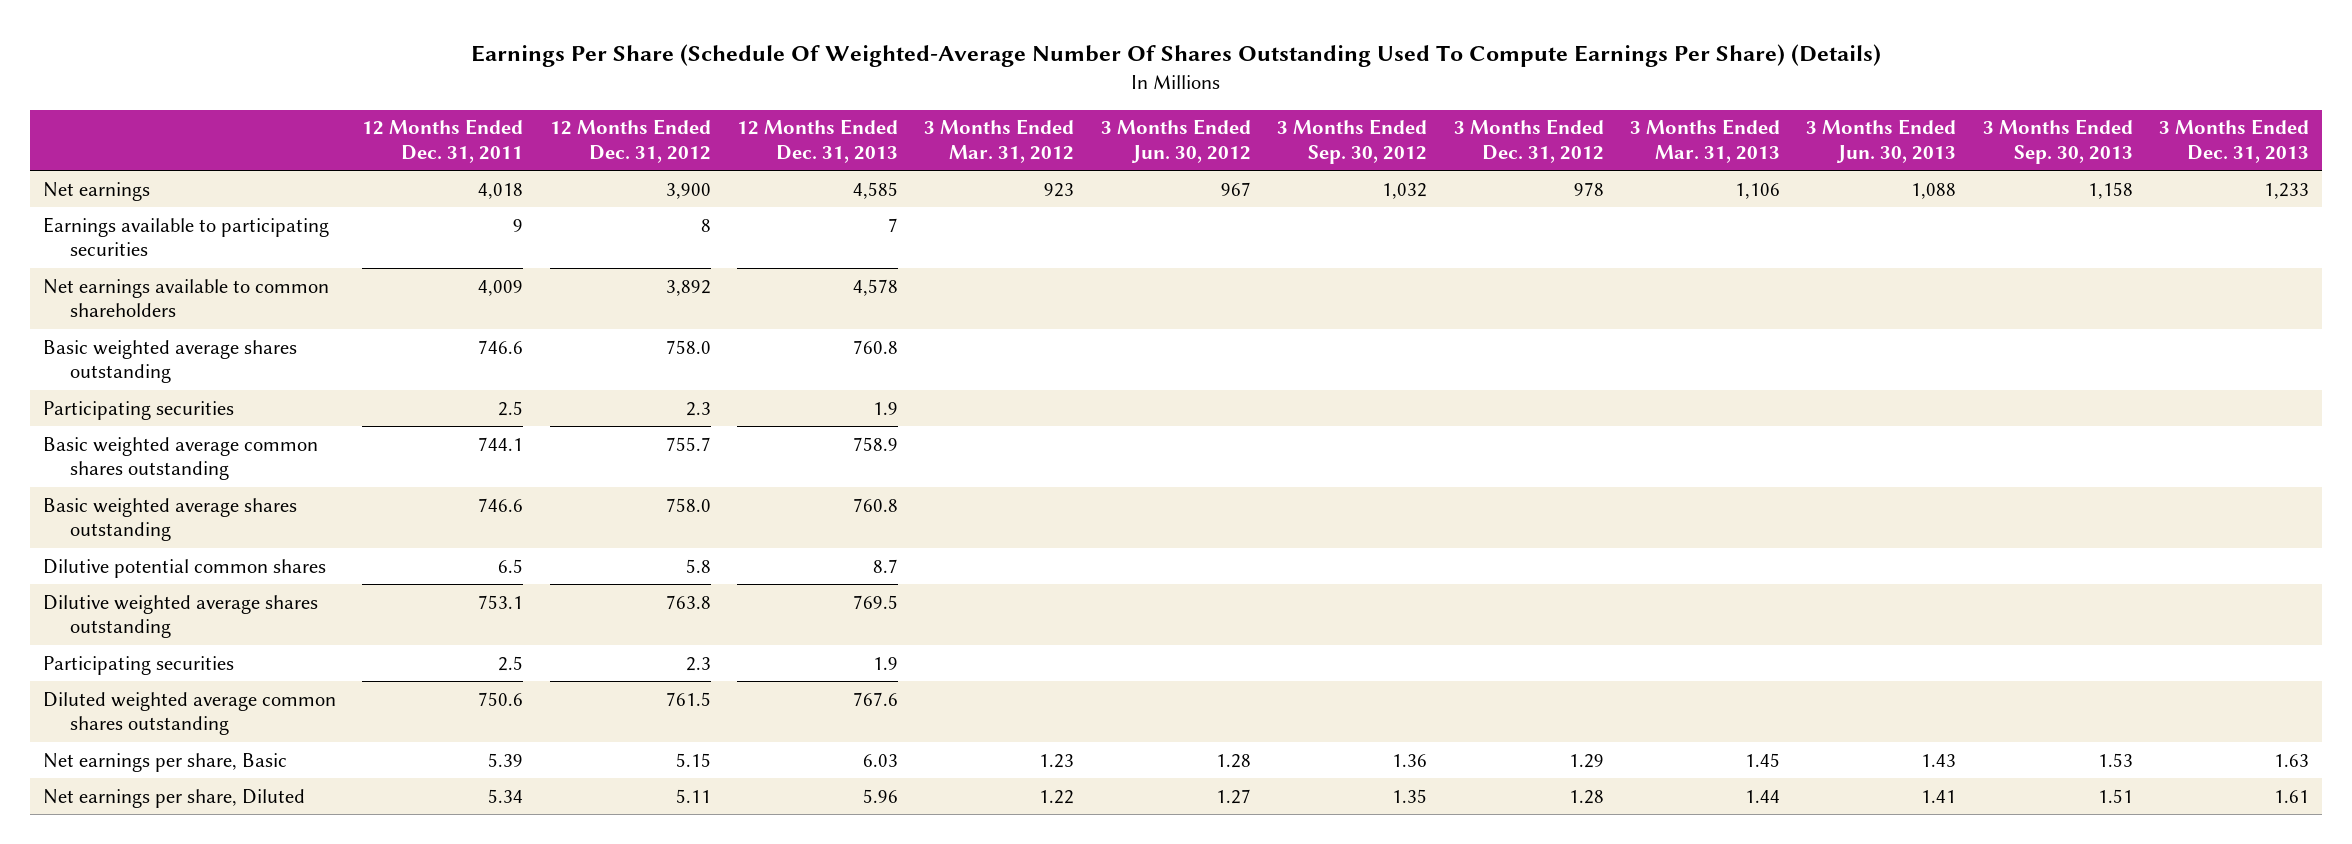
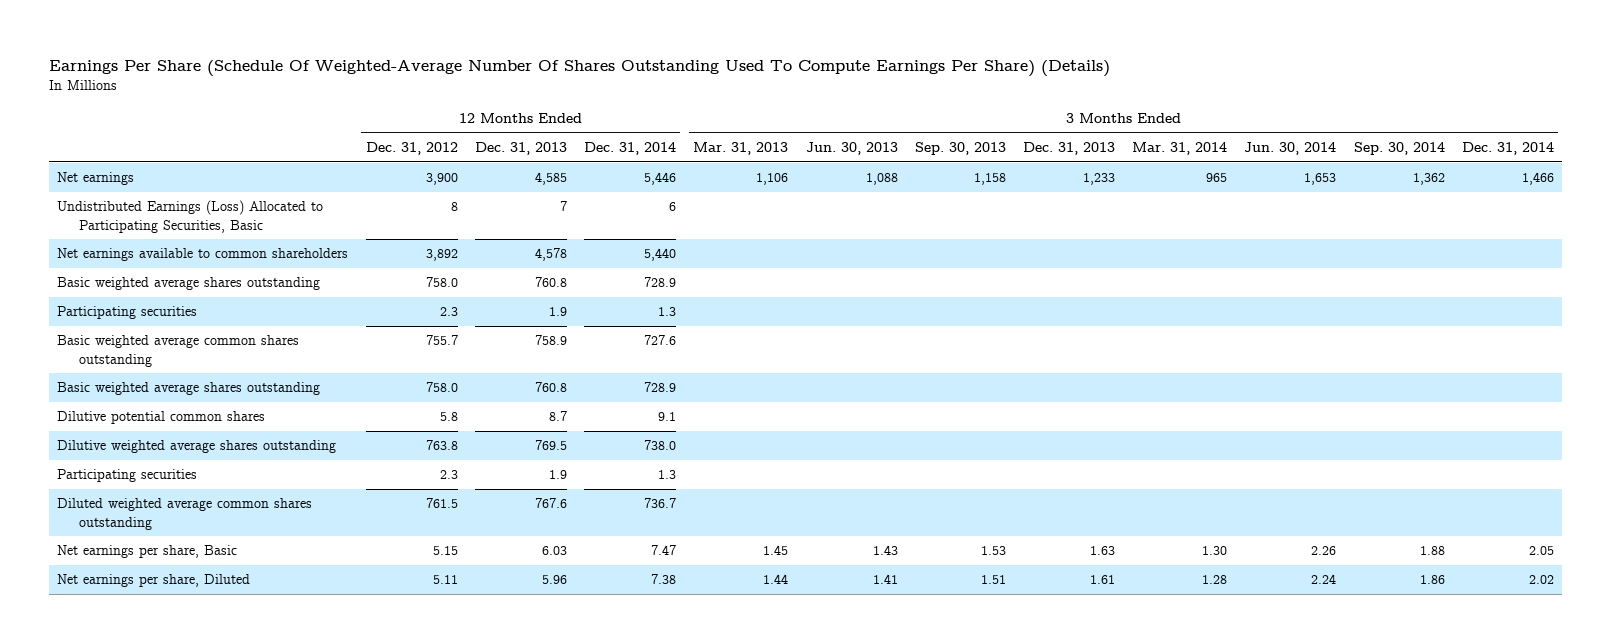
- | 12 Months Ended Dec. 31, 2011 | 12 Months Ended Dec. 31, 2012 | 12 Months Ended Dec. 31, 2013 | 3 Months Ended Mar. 31, 2012 | 3 Months Ended Jun. 30, 2012 | 3 Months Ended Sep. 30, 2012 | 3 Months Ended Dec. 31, 2012 | 3 Months Ended Mar. 31, 2013 | 3 Months Ended Jun. 30, 2013 | 3 Months Ended Sep. 30, 2013 | 3 Months Ended Dec. 31, 2013
+ | 12 Months Ended Dec. 31, 2012 | 12 Months Ended Dec. 31, 2013 | 12 Months Ended Dec. 31, 2014 | 3 Months Ended Mar. 31, 2013 | 3 Months Ended Jun. 30, 2013 | 3 Months Ended Sep. 30, 2013 | 3 Months Ended Dec. 31, 2013 | 3 Months Ended Mar. 31, 2014 | 3 Months Ended Jun. 30, 2014 | 3 Months Ended Sep. 30, 2014 | 3 Months Ended Dec. 31, 2014
- Earnings available to participating securities | 9 | 8 | 7 | | | | | | | |
+ Undistributed Earnings (Loss) Allocated to Participating Securities, Basic | 8 | 7 | 6 | | | | | | | |

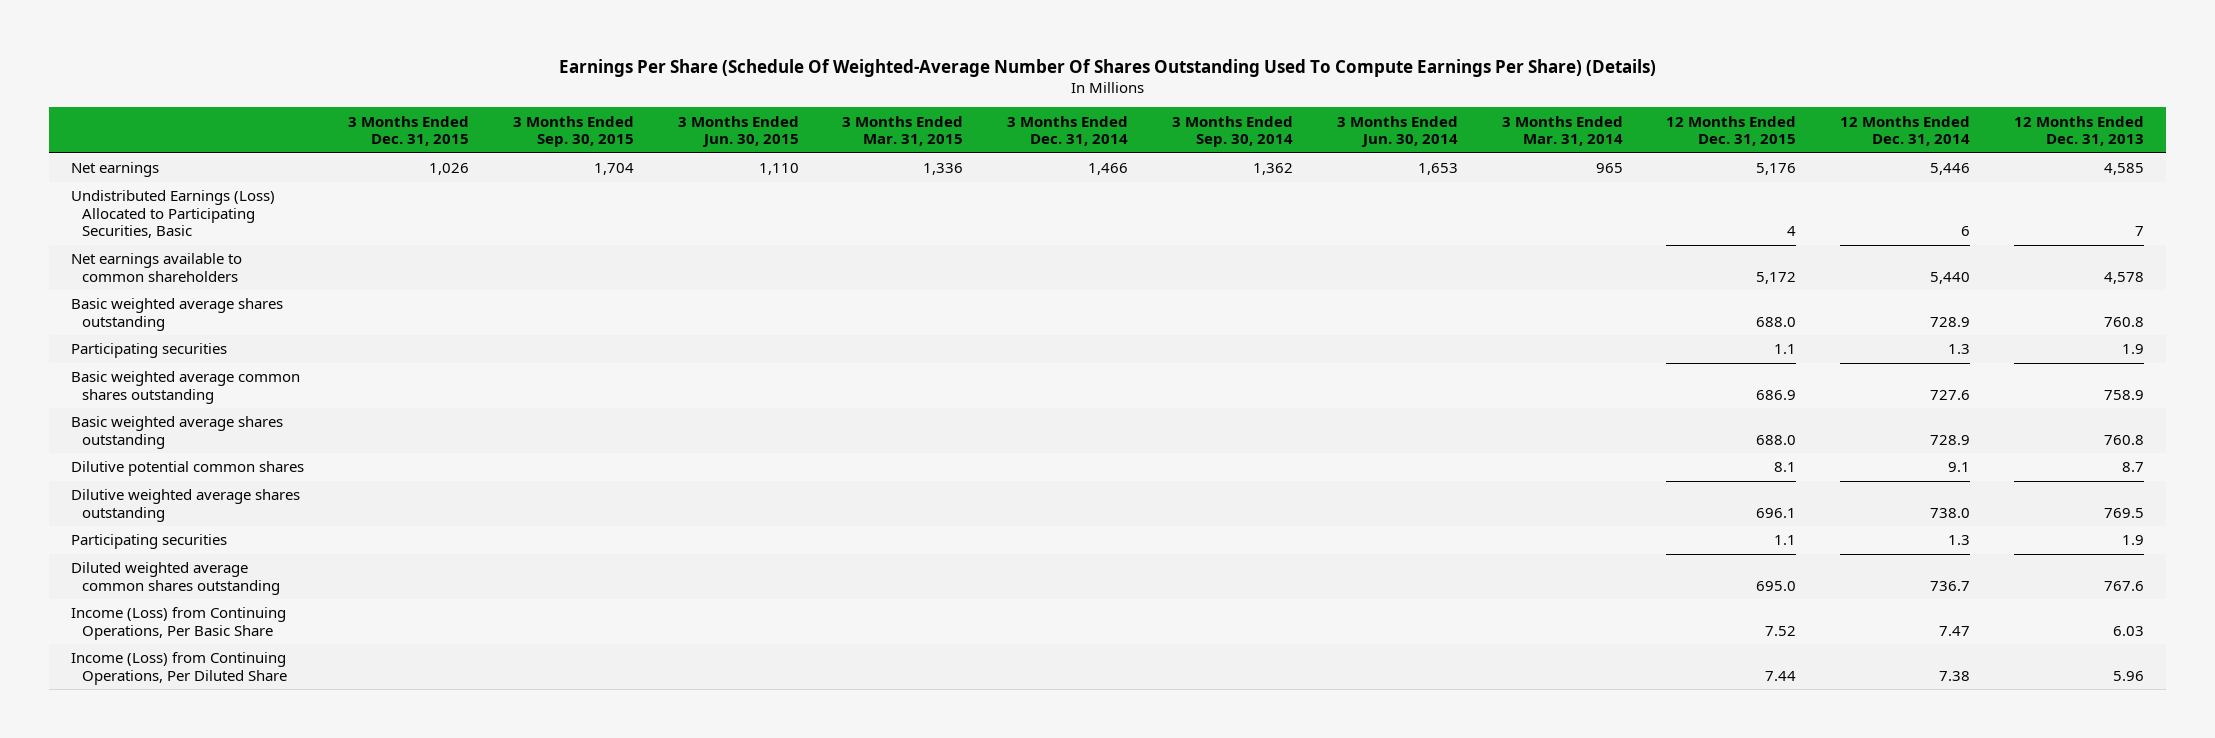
- | 12 Months Ended Dec. 31, 2012 | 12 Months Ended Dec. 31, 2013 | 12 Months Ended Dec. 31, 2014 | 3 Months Ended Mar. 31, 2013 | 3 Months Ended Jun. 30, 2013 | 3 Months Ended Sep. 30, 2013 | 3 Months Ended Dec. 31, 2013 | 3 Months Ended Mar. 31, 2014 | 3 Months Ended Jun. 30, 2014 | 3 Months Ended Sep. 30, 2014 | 3 Months Ended Dec. 31, 2014
+ | 3 Months Ended Dec. 31, 2015 | 3 Months Ended Sep. 30, 2015 | 3 Months Ended Jun. 30, 2015 | 3 Months Ended Mar. 31, 2015 | 3 Months Ended Dec. 31, 2014 | 3 Months Ended Sep. 30, 2014 | 3 Months Ended Jun. 30, 2014 | 3 Months Ended Mar. 31, 2014 | 12 Months Ended Dec. 31, 2015 | 12 Months Ended Dec. 31, 2014 | 12 Months Ended Dec. 31, 2013
- Net earnings per share, Basic | 5.15 | 6.03 | 7.47 | 1.45 | 1.43 | 1.53 | 1.63 | 1.30 | 2.26 | 1.88 | 2.05
- Net earnings per share, Diluted | 5.11 | 5.96 | 7.38 | 1.44 | 1.41 | 1.51 | 1.61 | 1.28 | 2.24 | 1.86 | 2.02
+ Income (Loss) from Continuing Operations, Per Basic Share | | | | | | | | | 7.52 | 7.47 | 6.03
+ Income (Loss) from Continuing Operations, Per Diluted Share | | | | | | | | | 7.44 | 7.38 | 5.96

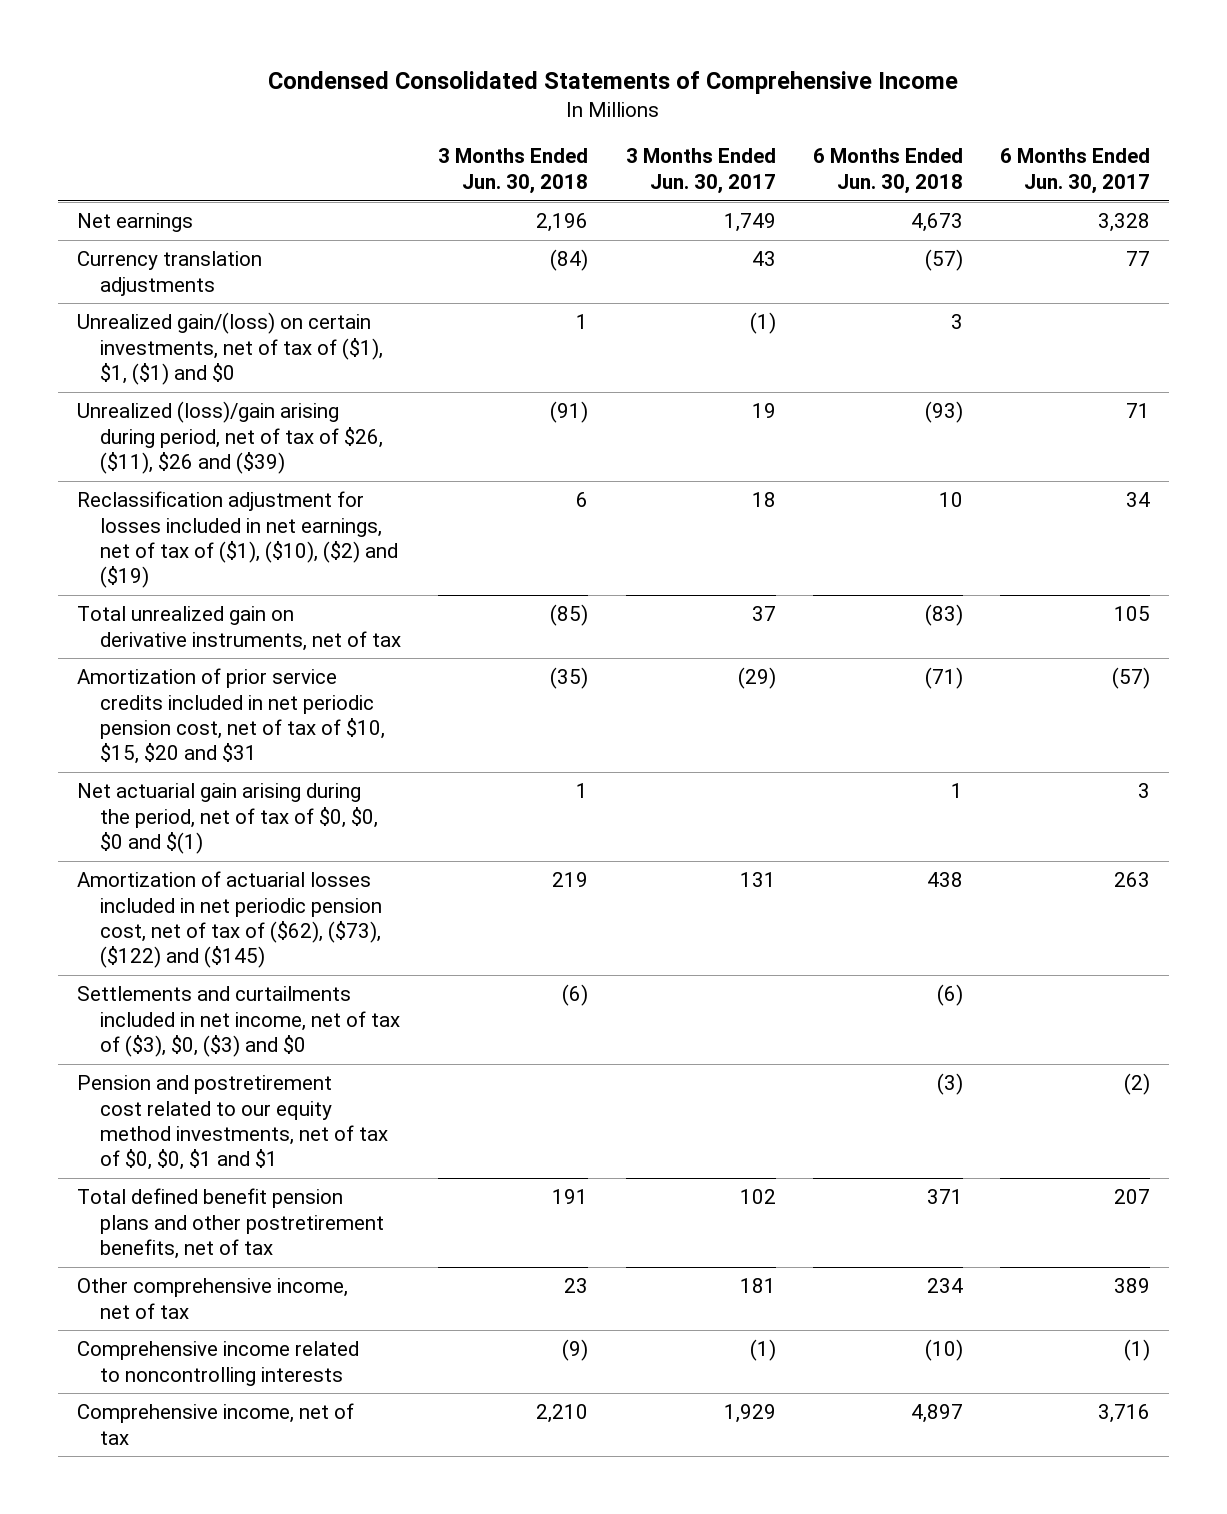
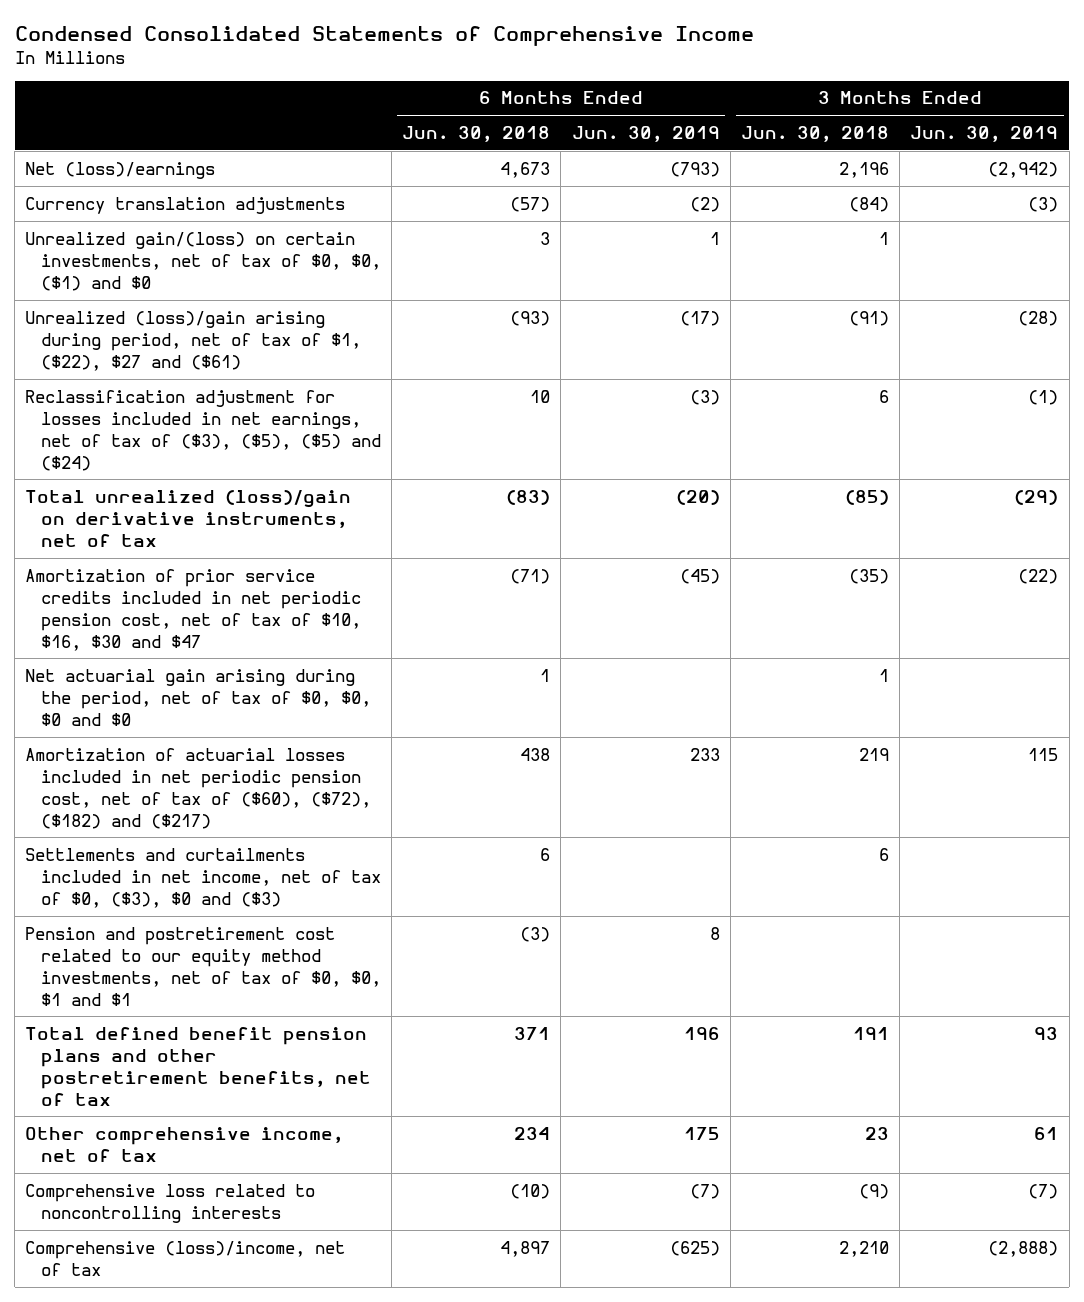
- | 3 Months Ended Jun. 30, 2018 | 3 Months Ended Jun. 30, 2017 | 6 Months Ended Jun. 30, 2018 | 6 Months Ended Jun. 30, 2017
+ | 6 Months Ended Jun. 30, 2018 | 6 Months Ended Jun. 30, 2019 | 3 Months Ended Jun. 30, 2018 | 3 Months Ended Jun. 30, 2019
- Net earnings | 2,196 | 1,749 | 4,673 | 3,328
+ Net (loss)/earnings | 4,673 | (793) | 2,196 | (2,942)
- Unrealized gain/(loss) on certain investments, net of tax of ($1), $1, ($1) and $0 | 1 | (1) | 3 |
- Unrealized (loss)/gain arising during period, net of tax of $26, ($11), $26 and ($39) | (91) | 19 | (93) | 71
- Reclassification adjustment for losses included in net earnings, net of tax of ($1), ($10), ($2) and ($19) | 6 | 18 | 10 | 34
- Total unrealized gain on derivative instruments, net of tax | (85) | 37 | (83) | 105
- Amortization of prior service credits included in net periodic pension cost, net of tax of $10, $15, $20 and $31 | (35) | (29) | (71) | (57)
- Net actuarial gain arising during the period, net of tax of $0, $0, $0 and $(1) | 1 | | 1 | 3
- Amortization of actuarial losses included in net periodic pension cost, net of tax of ($62), ($73), ($122) and ($145) | 219 | 131 | 438 | 263
- Settlements and curtailments included in net income, net of tax of ($3), $0, ($3) and $0 | (6) | | (6) |
+ Unrealized gain/(loss) on certain investments, net of tax of $0, $0, ($1) and $0 | 3 | 1 | 1 |
+ Unrealized (loss)/gain arising during period, net of tax of $1, ($22), $27 and ($61) | (93) | (17) | (91) | (28)
+ Reclassification adjustment for losses included in net earnings, net of tax of ($3), ($5), ($5) and ($24) | 10 | (3) | 6 | (1)
+ Total unrealized (loss)/gain on derivative instruments, net of tax | (83) | (20) | (85) | (29)
+ Amortization of prior service credits included in net periodic pension cost, net of tax of $10, $16, $30 and $47 | (71) | (45) | (35) | (22)
+ Net actuarial gain arising during the period, net of tax of $0, $0, $0 and $0 | 1 | | 1 |
+ Amortization of actuarial losses included in net periodic pension cost, net of tax of ($60), ($72), ($182) and ($217) | 438 | 233 | 219 | 115
+ Settlements and curtailments included in net income, net of tax of $0, ($3), $0 and ($3) | 6 | | 6 |
- Comprehensive income related to noncontrolling interests | (9) | (1) | (10) | (1)
- Comprehensive income, net of tax | 2,210 | 1,929 | 4,897 | 3,716
+ Comprehensive loss related to noncontrolling interests | (10) | (7) | (9) | (7)
+ Comprehensive (loss)/income, net of tax | 4,897 | (625) | 2,210 | (2,888)

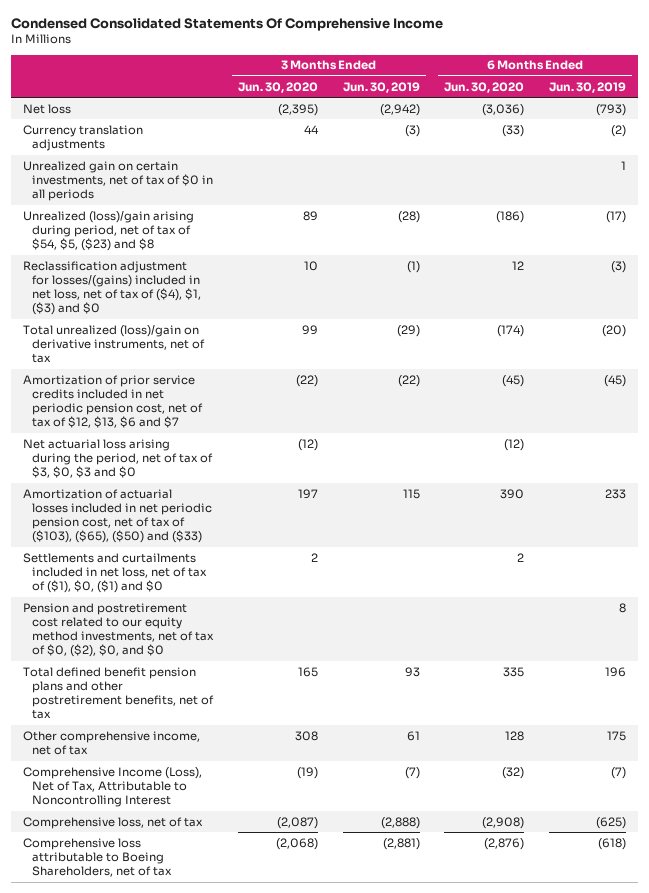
- Condensed Consolidated Statements of Comprehensive Income
+ Condensed Consolidated Statements Of Comprehensive Income
- | 6 Months Ended Jun. 30, 2018 | 6 Months Ended Jun. 30, 2019 | 3 Months Ended Jun. 30, 2018 | 3 Months Ended Jun. 30, 2019
+ | 3 Months Ended Jun. 30, 2020 | 3 Months Ended Jun. 30, 2019 | 6 Months Ended Jun. 30, 2020 | 6 Months Ended Jun. 30, 2019
- Net (loss)/earnings | 4,673 | (793) | 2,196 | (2,942)
+ Net loss | (2,395) | (2,942) | (3,036) | (793)
- Unrealized gain/(loss) on certain investments, net of tax of $0, $0, ($1) and $0 | 3 | 1 | 1 |
- Unrealized (loss)/gain arising during period, net of tax of $1, ($22), $27 and ($61) | (93) | (17) | (91) | (28)
- Reclassification adjustment for losses included in net earnings, net of tax of ($3), ($5), ($5) and ($24) | 10 | (3) | 6 | (1)
+ Unrealized gain on certain investments, net of tax of $0 in all periods | | | | 1
+ Unrealized (loss)/gain arising during period, net of tax of $54, $5, ($23) and $8 | 89 | (28) | (186) | (17)
+ Reclassification adjustment for losses/(gains) included in net loss, net of tax of ($4), $1, ($3) and $0 | 10 | (1) | 12 | (3)
- Amortization of prior service credits included in net periodic pension cost, net of tax of $10, $16, $30 and $47 | (71) | (45) | (35) | (22)
- Net actuarial gain arising during the period, net of tax of $0, $0, $0 and $0 | 1 | | 1 |
- Amortization of actuarial losses included in net periodic pension cost, net of tax of ($60), ($72), ($182) and ($217) | 438 | 233 | 219 | 115
- Settlements and curtailments included in net income, net of tax of $0, ($3), $0 and ($3) | 6 | | 6 |
- Pension and postretirement cost related to our equity method investments, net of tax of $0, $0, $1 and $1 | (3) | 8 | |
+ Amortization of prior service credits included in net periodic pension cost, net of tax of $12, $13, $6 and $7 | (22) | (22) | (45) | (45)
+ Net actuarial loss arising during the period, net of tax of $3, $0, $3 and $0 | (12) | | (12) |
+ Amortization of actuarial losses included in net periodic pension cost, net of tax of ($103), ($65), ($50) and ($33) | 197 | 115 | 390 | 233
+ Settlements and curtailments included in net loss, net of tax of ($1), $0, ($1) and $0 | 2 | | 2 |
+ Pension and postretirement cost related to our equity method investments, net of tax of $0, ($2), $0, and $0 | | | | 8
- Comprehensive loss related to noncontrolling interests | (10) | (7) | (9) | (7)
- Comprehensive (loss)/income, net of tax | 4,897 | (625) | 2,210 | (2,888)
+ Comprehensive Income (Loss), Net of Tax, Attributable to Noncontrolling Interest | (19) | (7) | (32) | (7)
+ Comprehensive loss, net of tax | (2,087) | (2,888) | (2,908) | (625)
+ Comprehensive loss attributable to Boeing Shareholders, net of tax | (2,068) | (2,881) | (2,876) | (618)

